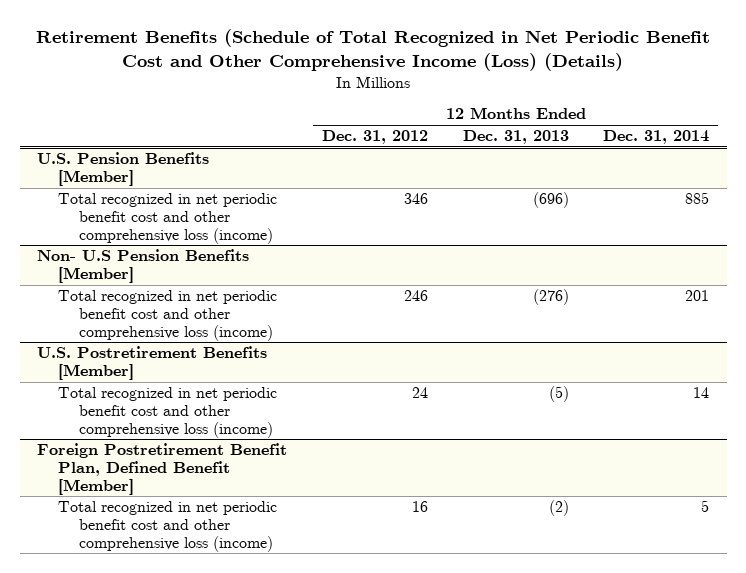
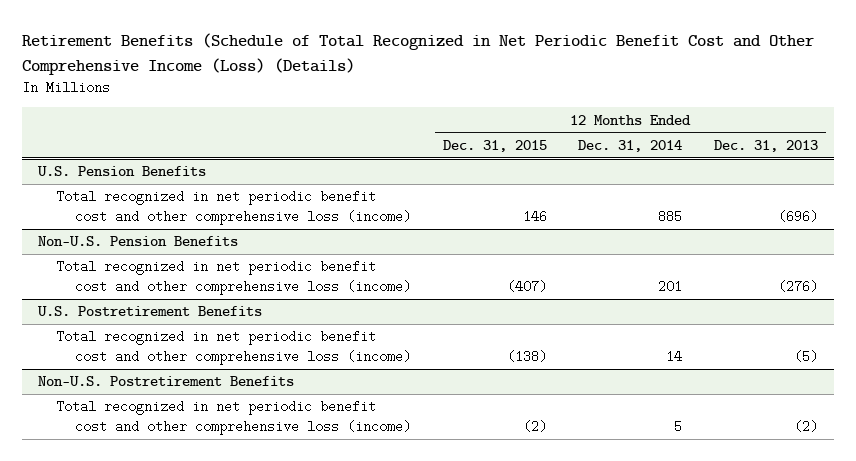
- | 12 Months Ended Dec. 31, 2012 | 12 Months Ended Dec. 31, 2013 | 12 Months Ended Dec. 31, 2014
+ | 12 Months Ended Dec. 31, 2015 | 12 Months Ended Dec. 31, 2014 | 12 Months Ended Dec. 31, 2013
- U.S. Pension Benefits [Member]
+ U.S. Pension Benefits
- Non- U.S Pension Benefits [Member]
+ Non-U.S. Pension Benefits
- U.S. Postretirement Benefits [Member]
+ U.S. Postretirement Benefits
- Foreign Postretirement Benefit Plan, Defined Benefit [Member]
+ Non-U.S. Postretirement Benefits

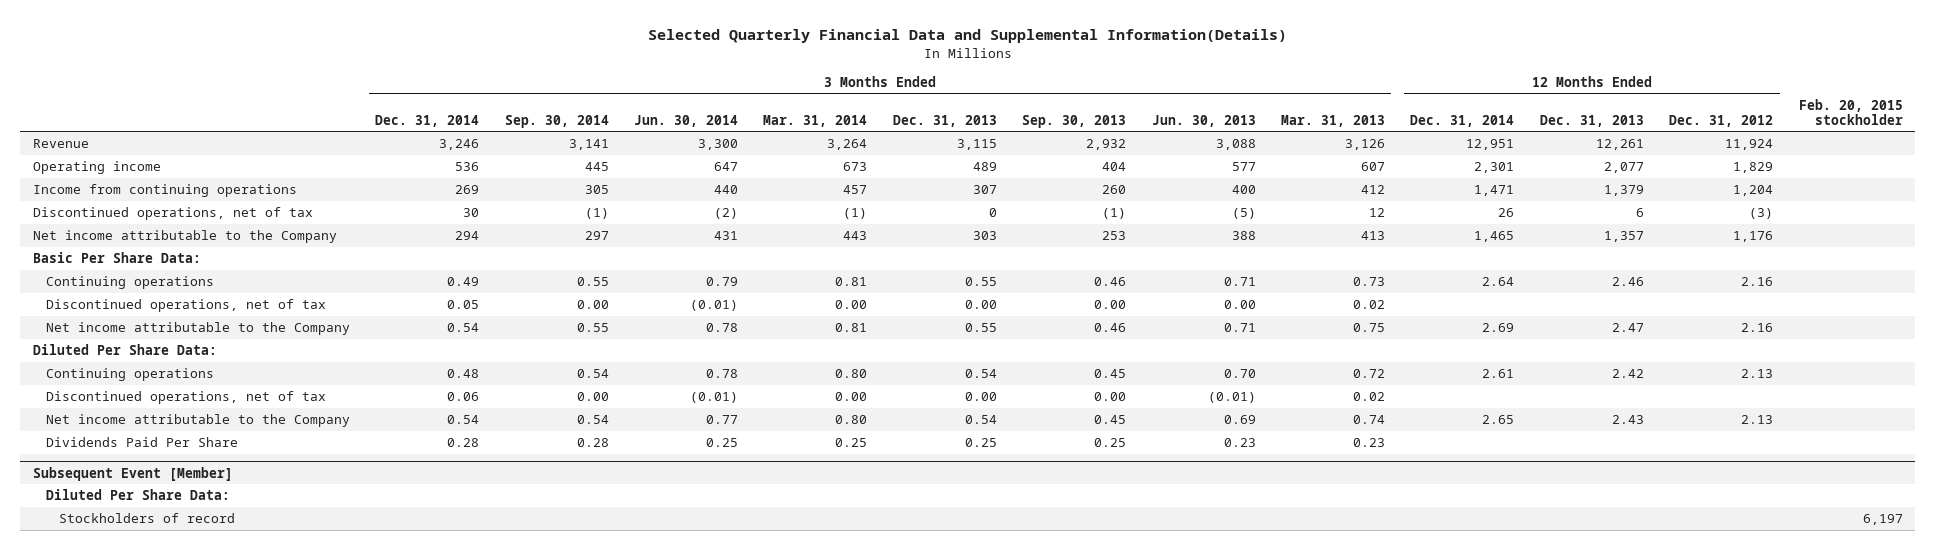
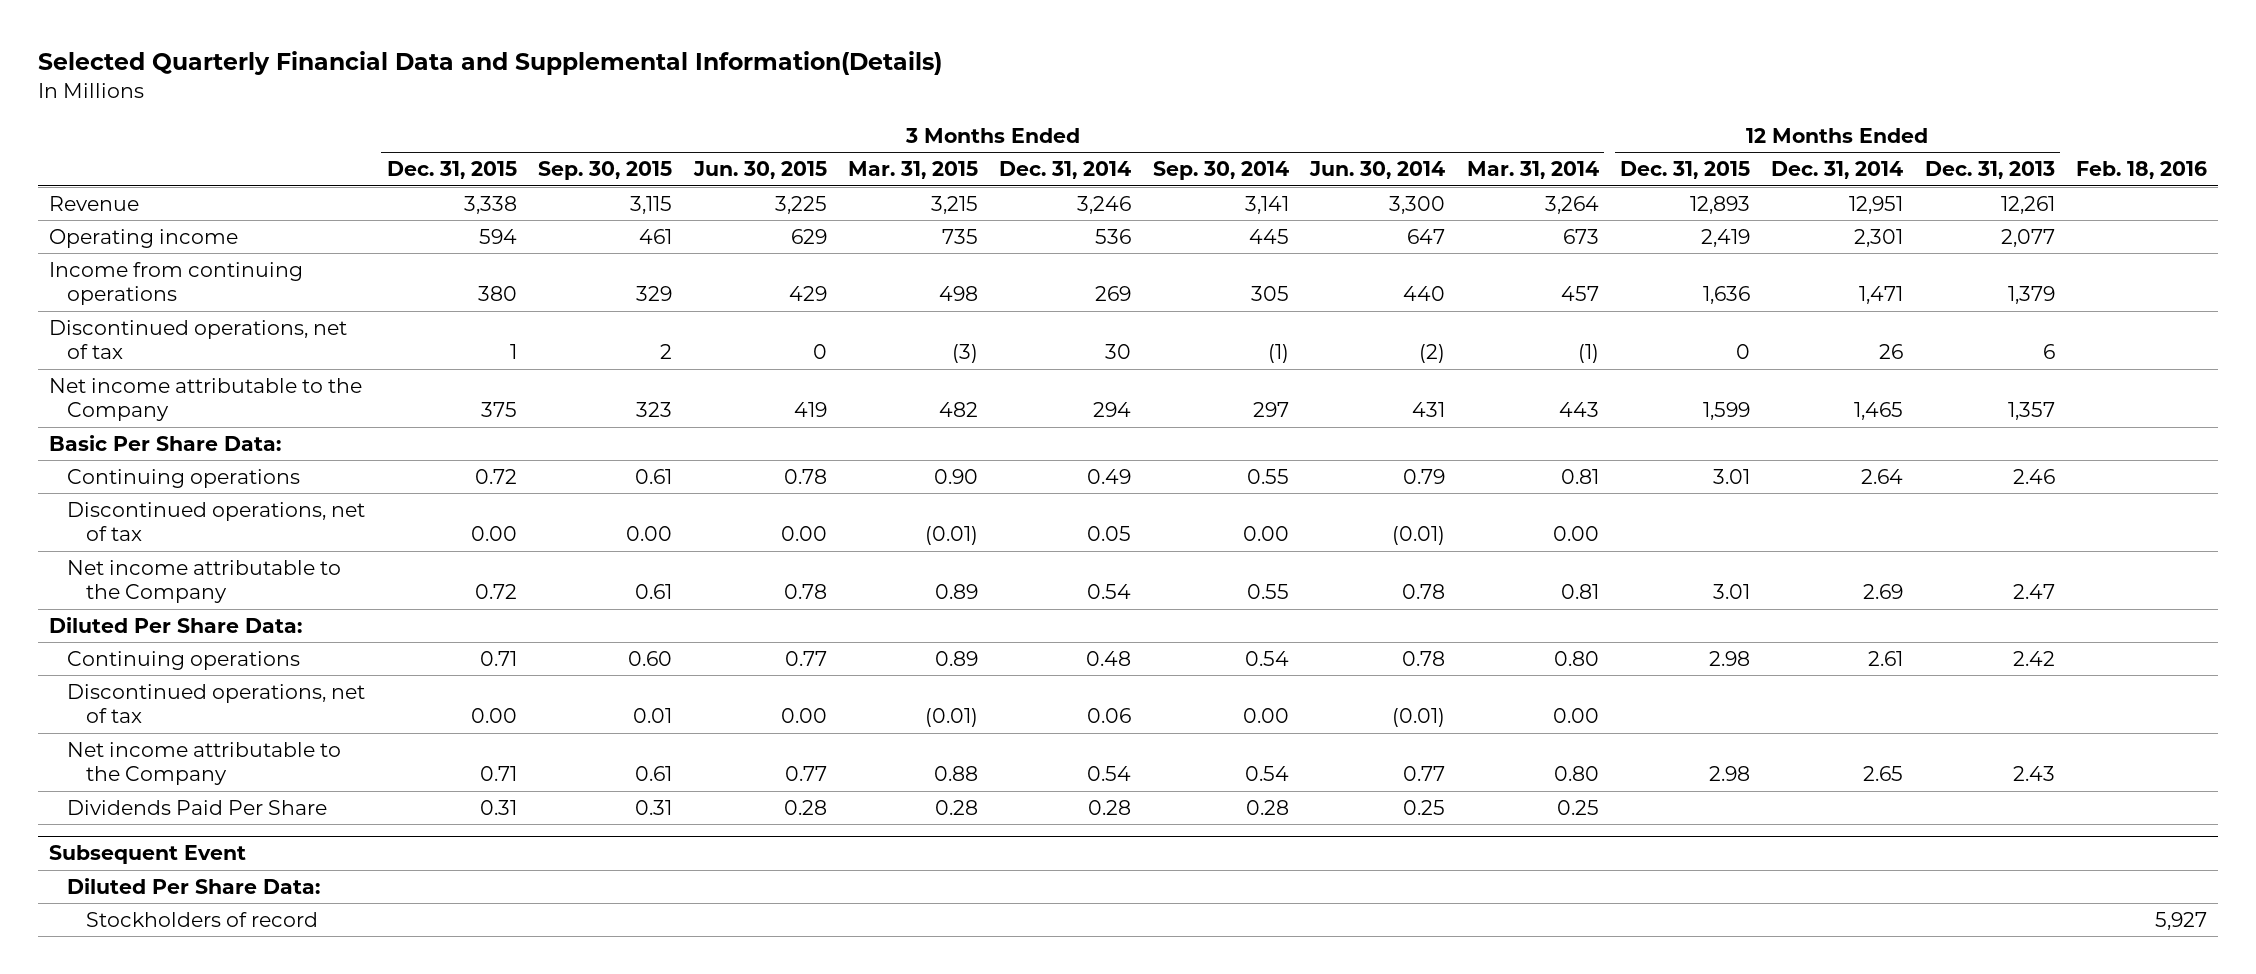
- | 3 Months Ended Dec. 31, 2014 | 3 Months Ended Sep. 30, 2014 | 3 Months Ended Jun. 30, 2014 | 3 Months Ended Mar. 31, 2014 | 3 Months Ended Dec. 31, 2013 | 3 Months Ended Sep. 30, 2013 | 3 Months Ended Jun. 30, 2013 | 3 Months Ended Mar. 31, 2013 | 12 Months Ended Dec. 31, 2014 | 12 Months Ended Dec. 31, 2013 | 12 Months Ended Dec. 31, 2012 | Feb. 20, 2015 stockholder
+ | 3 Months Ended Dec. 31, 2015 | 3 Months Ended Sep. 30, 2015 | 3 Months Ended Jun. 30, 2015 | 3 Months Ended Mar. 31, 2015 | 3 Months Ended Dec. 31, 2014 | 3 Months Ended Sep. 30, 2014 | 3 Months Ended Jun. 30, 2014 | 3 Months Ended Mar. 31, 2014 | 12 Months Ended Dec. 31, 2015 | 12 Months Ended Dec. 31, 2014 | 12 Months Ended Dec. 31, 2013 | Feb. 18, 2016
- Subsequent Event [Member]
+ Subsequent Event

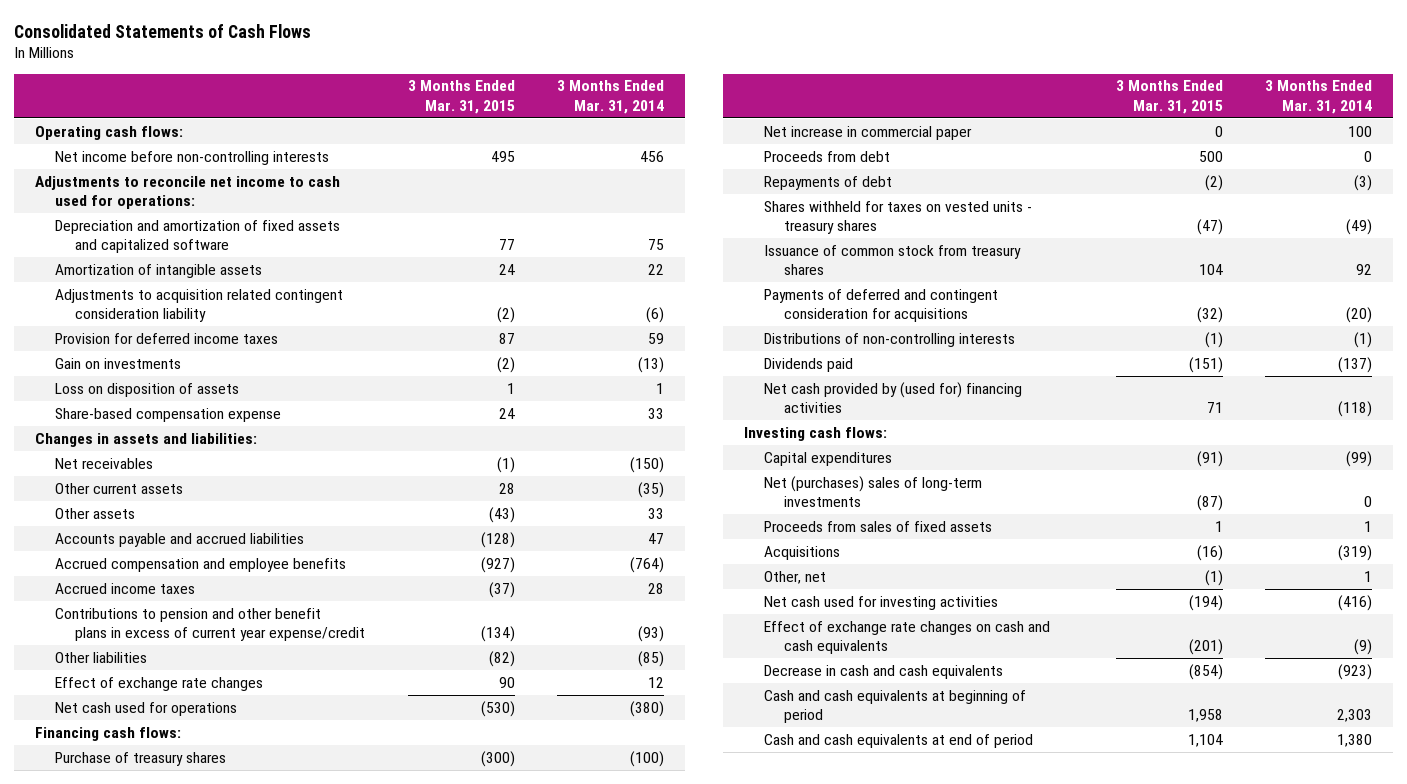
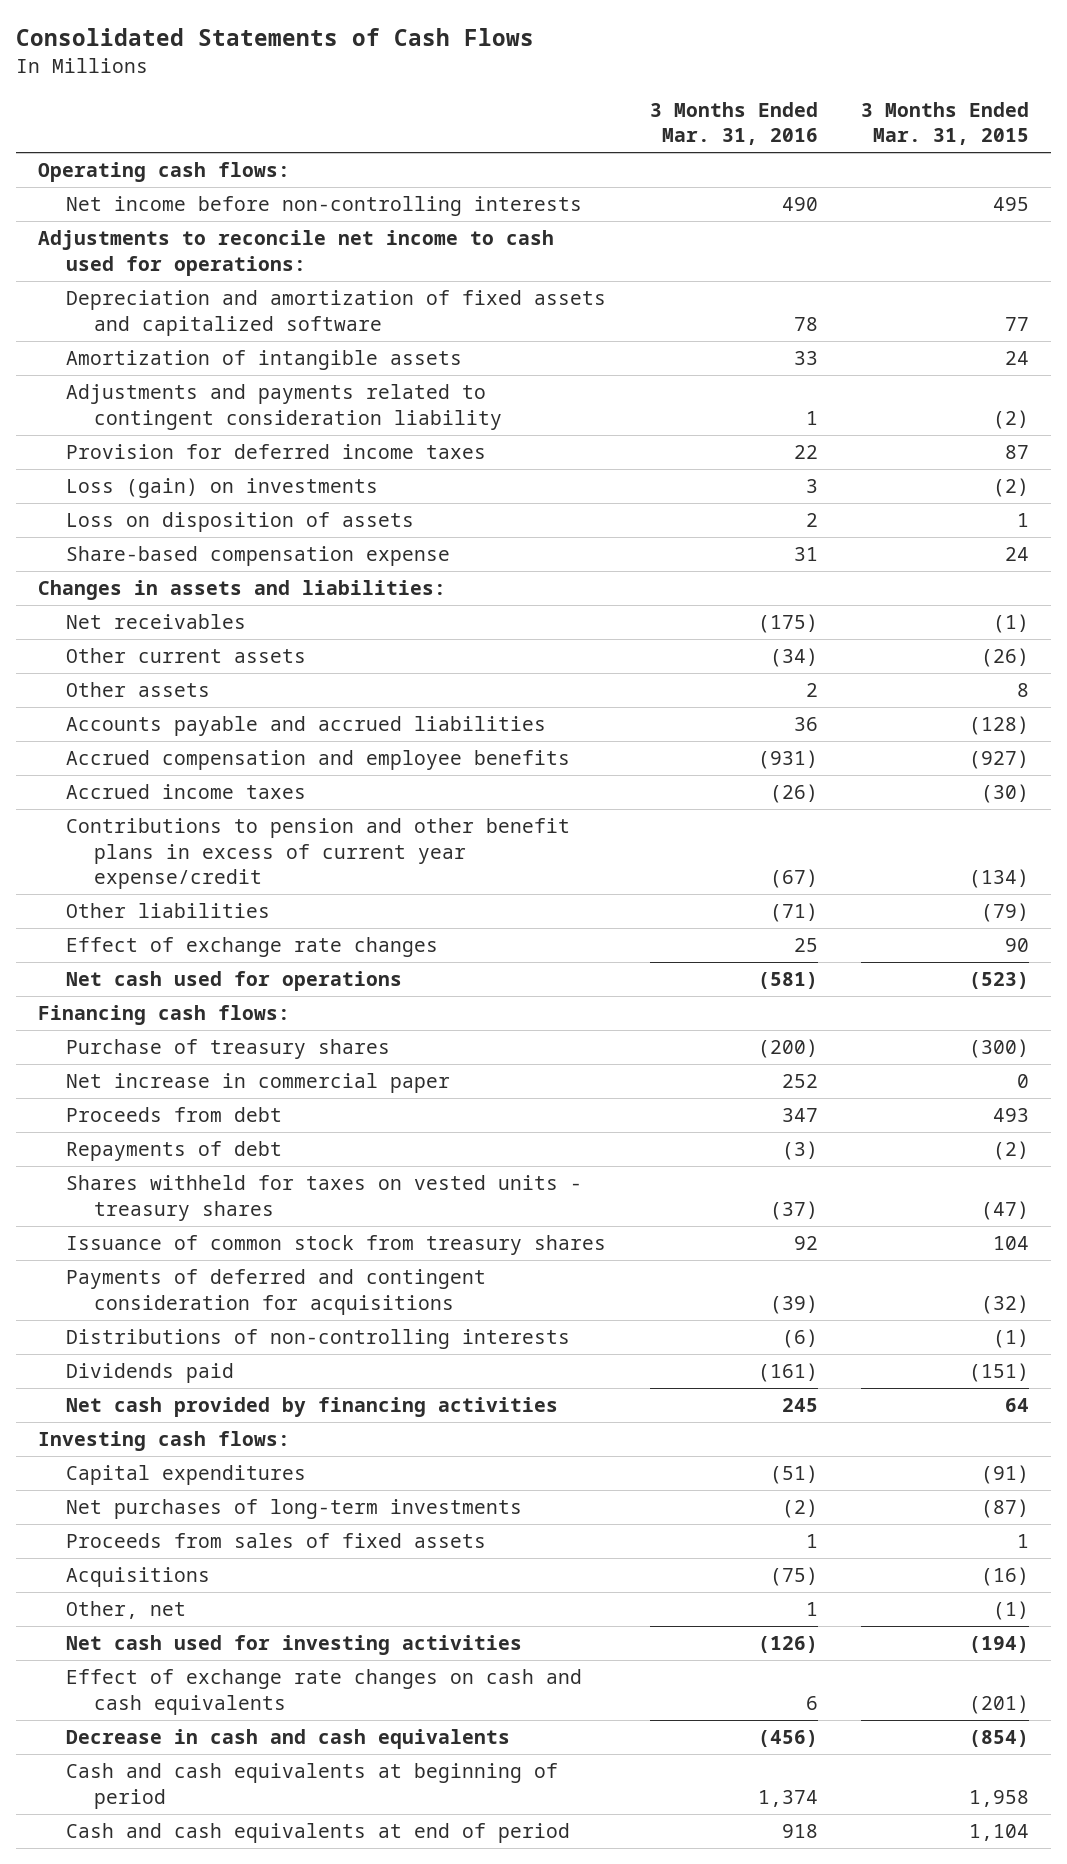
- | 3 Months Ended Mar. 31, 2015 | 3 Months Ended Mar. 31, 2014
+ | 3 Months Ended Mar. 31, 2016 | 3 Months Ended Mar. 31, 2015
- Adjustments to acquisition related contingent consideration liability | (2) | (6)
+ Adjustments and payments related to contingent consideration liability | 1 | (2)
- Gain on investments | (2) | (13)
+ Loss (gain) on investments | 3 | (2)
- Other current assets | 28 | (35)
- Other assets | (43) | 33
+ Other current assets | (34) | (26)
+ Other assets | 2 | 8
- Accrued income taxes | (37) | 28
+ Accrued income taxes | (26) | (30)
- Other liabilities | (82) | (85)
+ Other liabilities | (71) | (79)
- Net cash used for operations | (530) | (380)
+ Net cash used for operations | (581) | (523)
- Proceeds from debt | 500 | 0
+ Proceeds from debt | 347 | 493
- Net cash provided by (used for) financing activities | 71 | (118)
+ Net cash provided by financing activities | 245 | 64
- Net (purchases) sales of long-term investments | (87) | 0
+ Net purchases of long-term investments | (2) | (87)

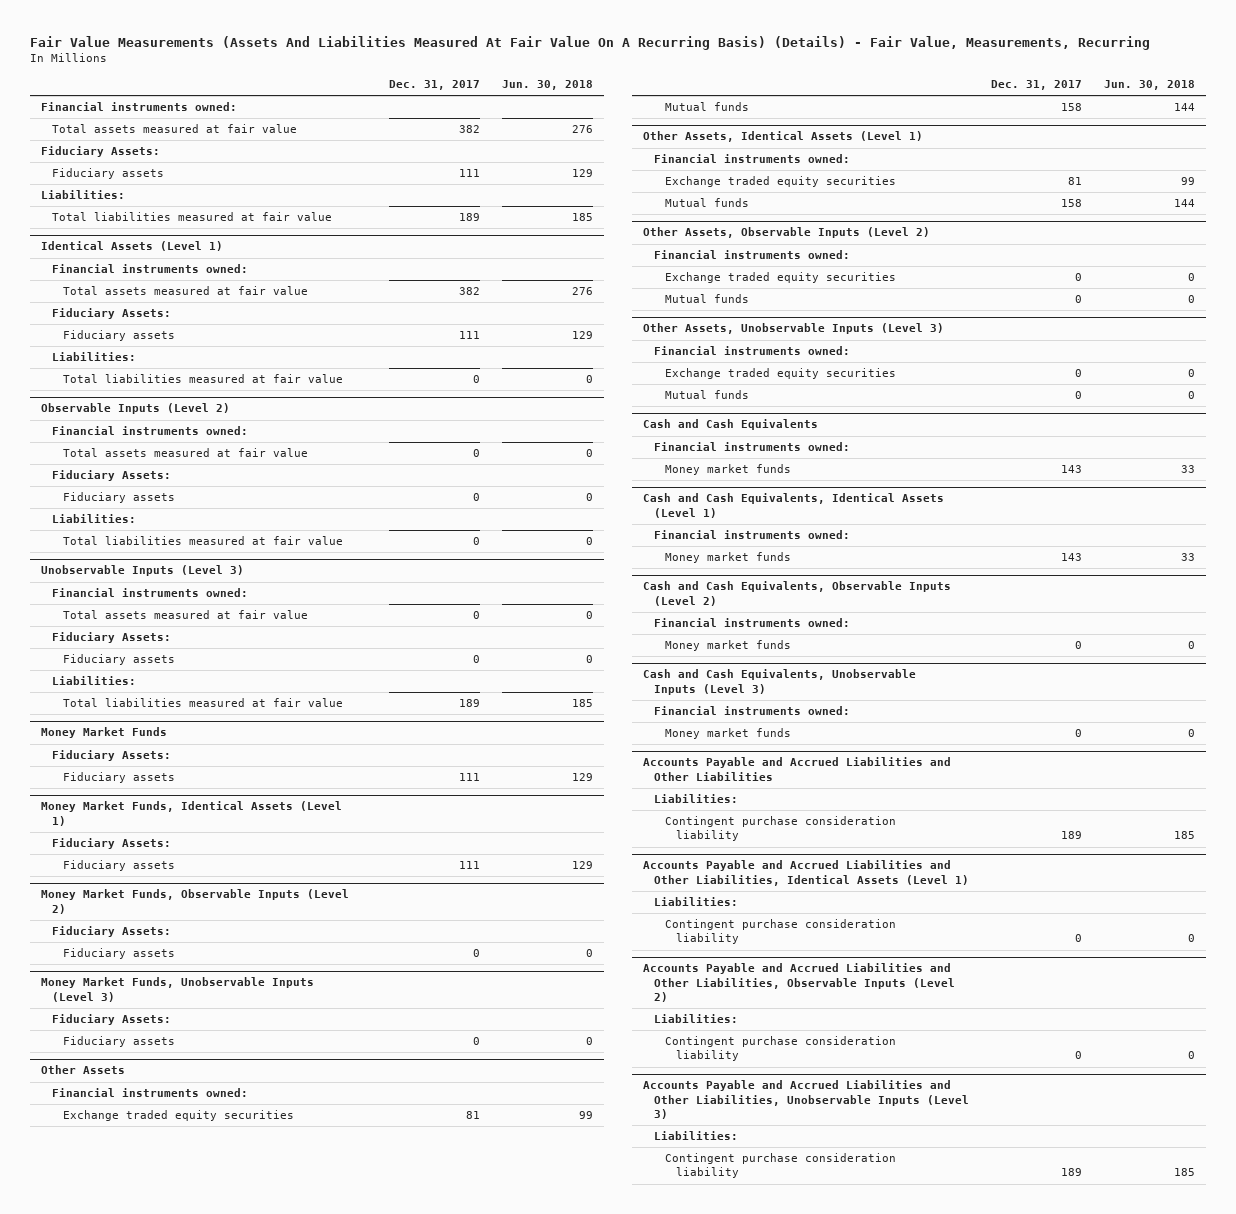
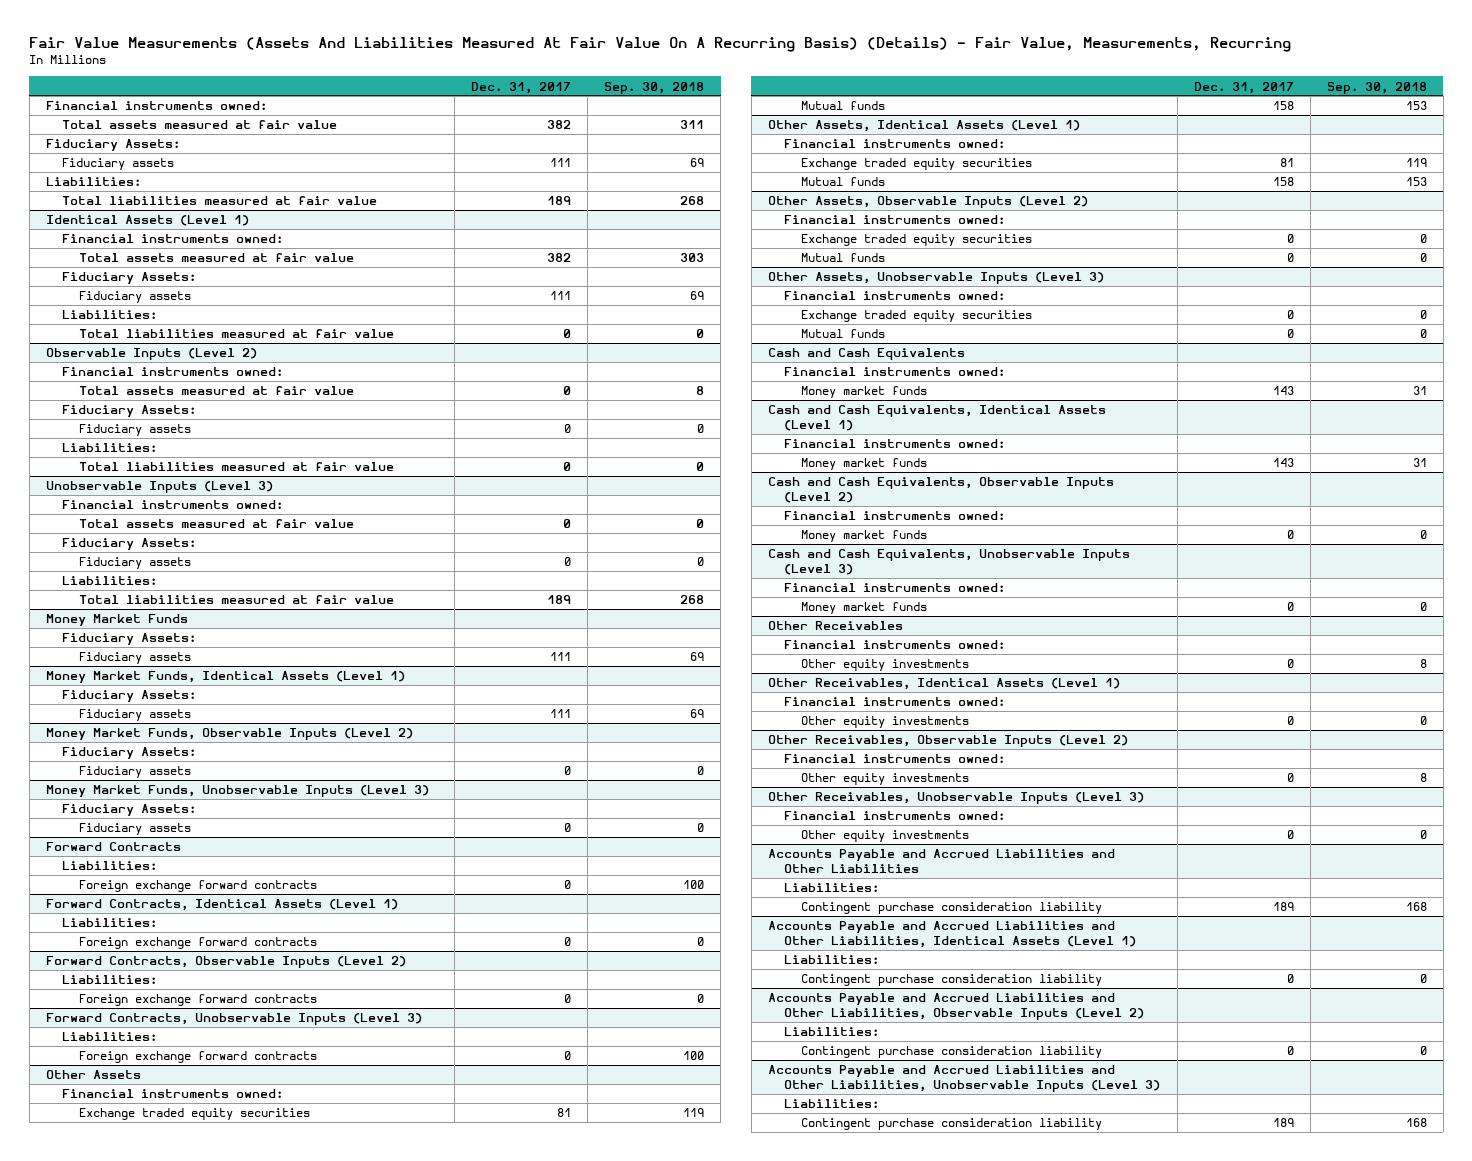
- | Dec. 31, 2017 | Jun. 30, 2018
+ | Dec. 31, 2017 | Sep. 30, 2018
+ Forward Contracts
+ Liabilities:
+ Foreign exchange forward contracts | 0 | 100
+ Forward Contracts, Identical Assets (Level 1)
+ Liabilities:
+ Foreign exchange forward contracts | 0 | 0
+ Forward Contracts, Observable Inputs (Level 2)
+ Liabilities:
+ Foreign exchange forward contracts | 0 | 0
+ Forward Contracts, Unobservable Inputs (Level 3)
+ Liabilities:
+ Foreign exchange forward contracts | 0 | 100
+ Other Receivables
+ Financial instruments owned:
+ Other equity investments | 0 | 8
+ Other Receivables, Identical Assets (Level 1)
+ Financial instruments owned:
+ Other equity investments | 0 | 0
+ Other Receivables, Observable Inputs (Level 2)
+ Financial instruments owned:
+ Other equity investments | 0 | 8
+ Other Receivables, Unobservable Inputs (Level 3)
+ Financial instruments owned:
+ Other equity investments | 0 | 0

